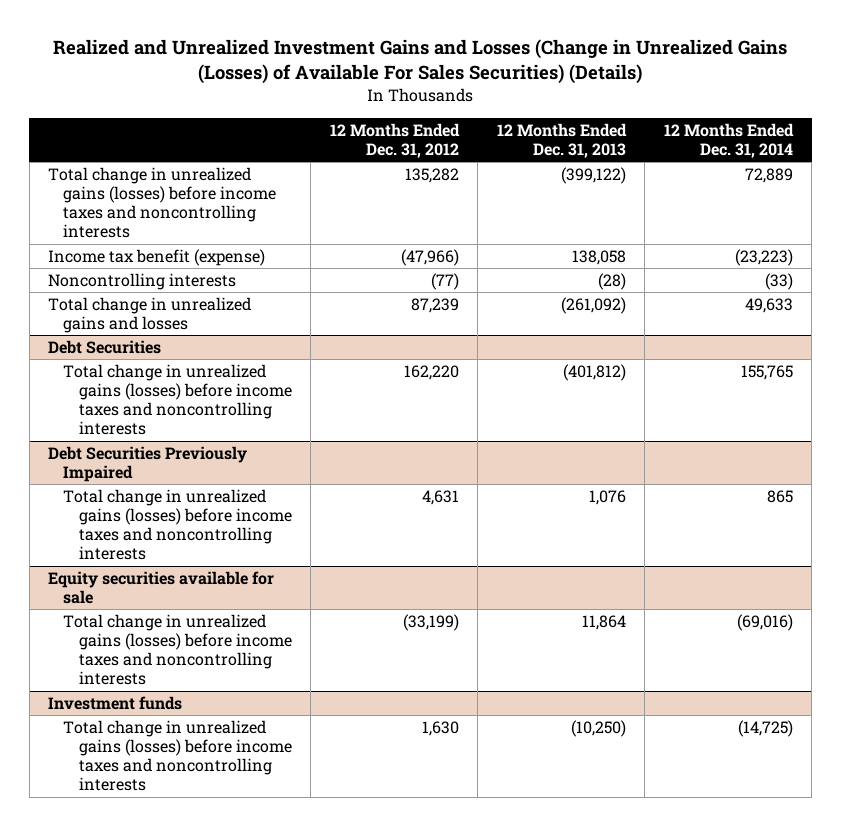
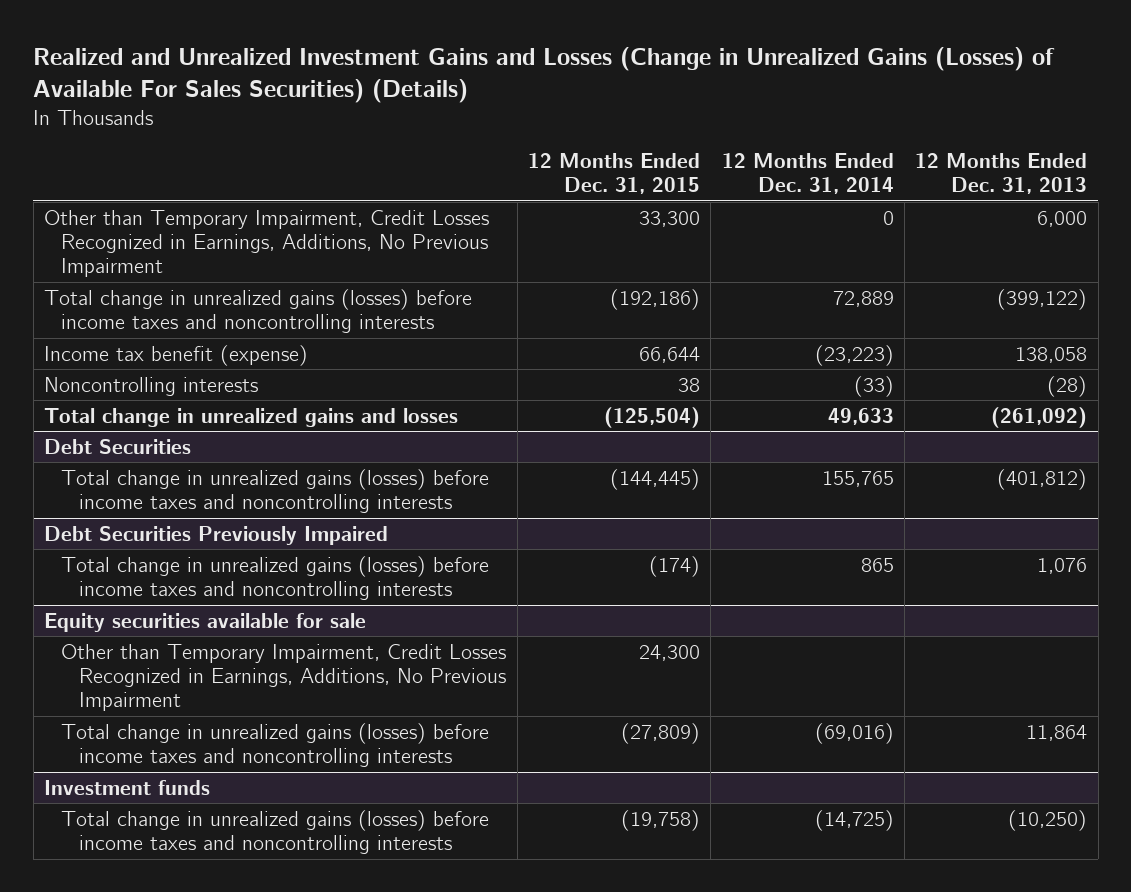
- | 12 Months Ended Dec. 31, 2012 | 12 Months Ended Dec. 31, 2013 | 12 Months Ended Dec. 31, 2014
+ | 12 Months Ended Dec. 31, 2015 | 12 Months Ended Dec. 31, 2014 | 12 Months Ended Dec. 31, 2013
+ Other than Temporary Impairment, Credit Losses Recognized in Earnings, Additions, No Previous Impairment | 33,300 | 0 | 6,000
@ Equity securities available for sale
+ Other than Temporary Impairment, Credit Losses Recognized in Earnings, Additions, No Previous Impairment | 24,300 | |

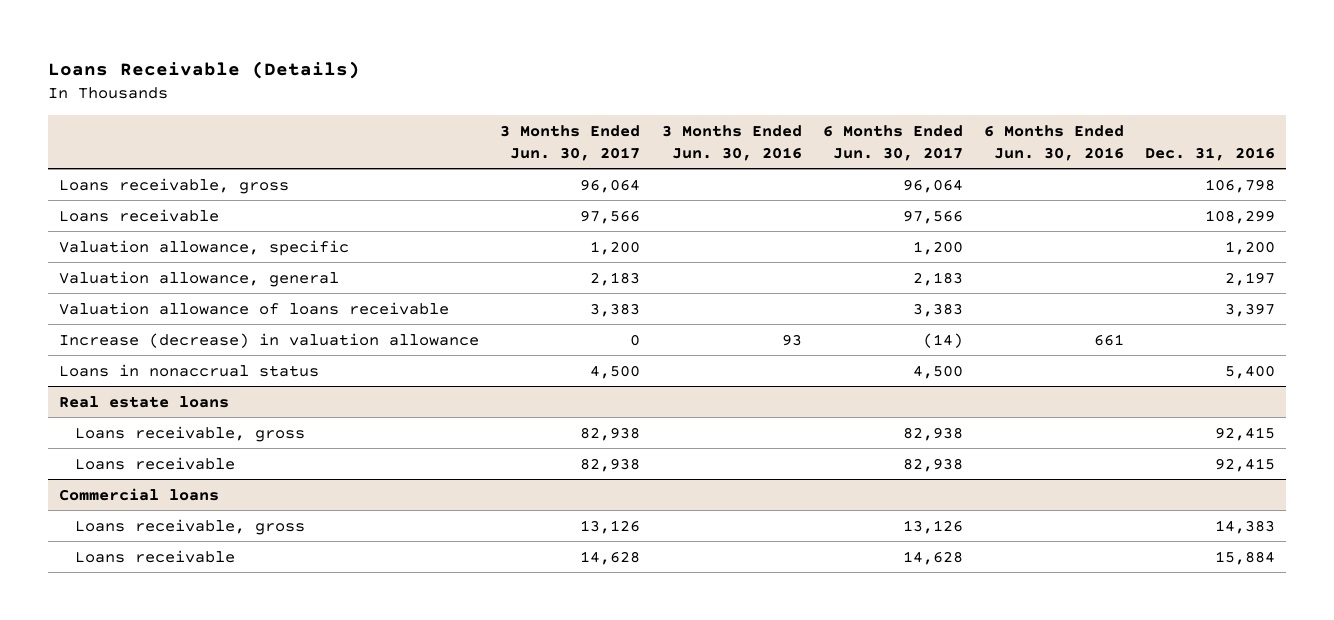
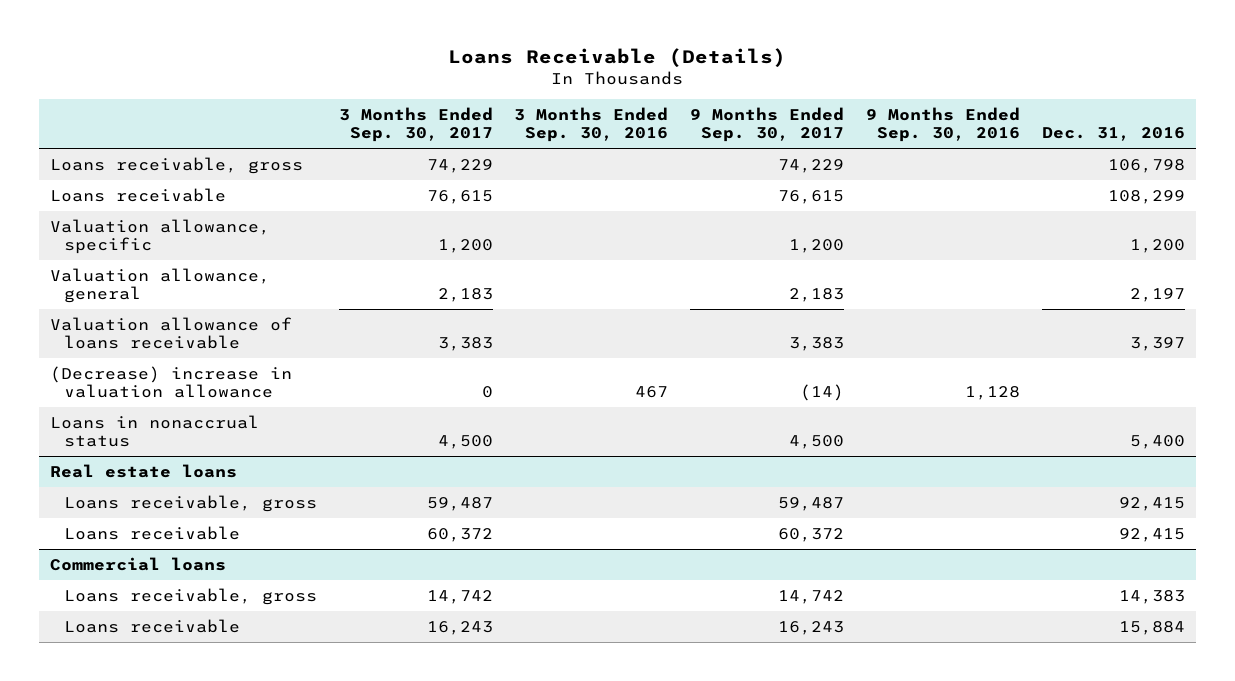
- | 3 Months Ended Jun. 30, 2017 | 3 Months Ended Jun. 30, 2016 | 6 Months Ended Jun. 30, 2017 | 6 Months Ended Jun. 30, 2016 | Dec. 31, 2016
+ | 3 Months Ended Sep. 30, 2017 | 3 Months Ended Sep. 30, 2016 | 9 Months Ended Sep. 30, 2017 | 9 Months Ended Sep. 30, 2016 | Dec. 31, 2016
- Increase (decrease) in valuation allowance | 0 | 93 | (14) | 661 |
+ (Decrease) increase in valuation allowance | 0 | 467 | (14) | 1,128 |

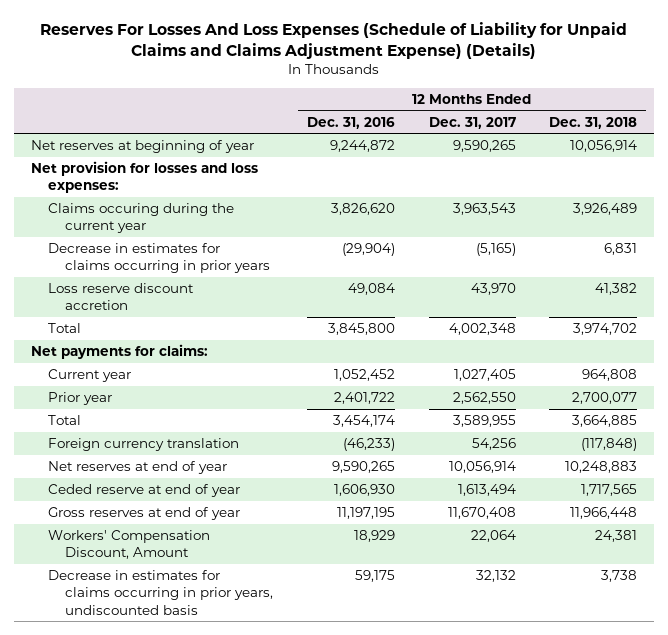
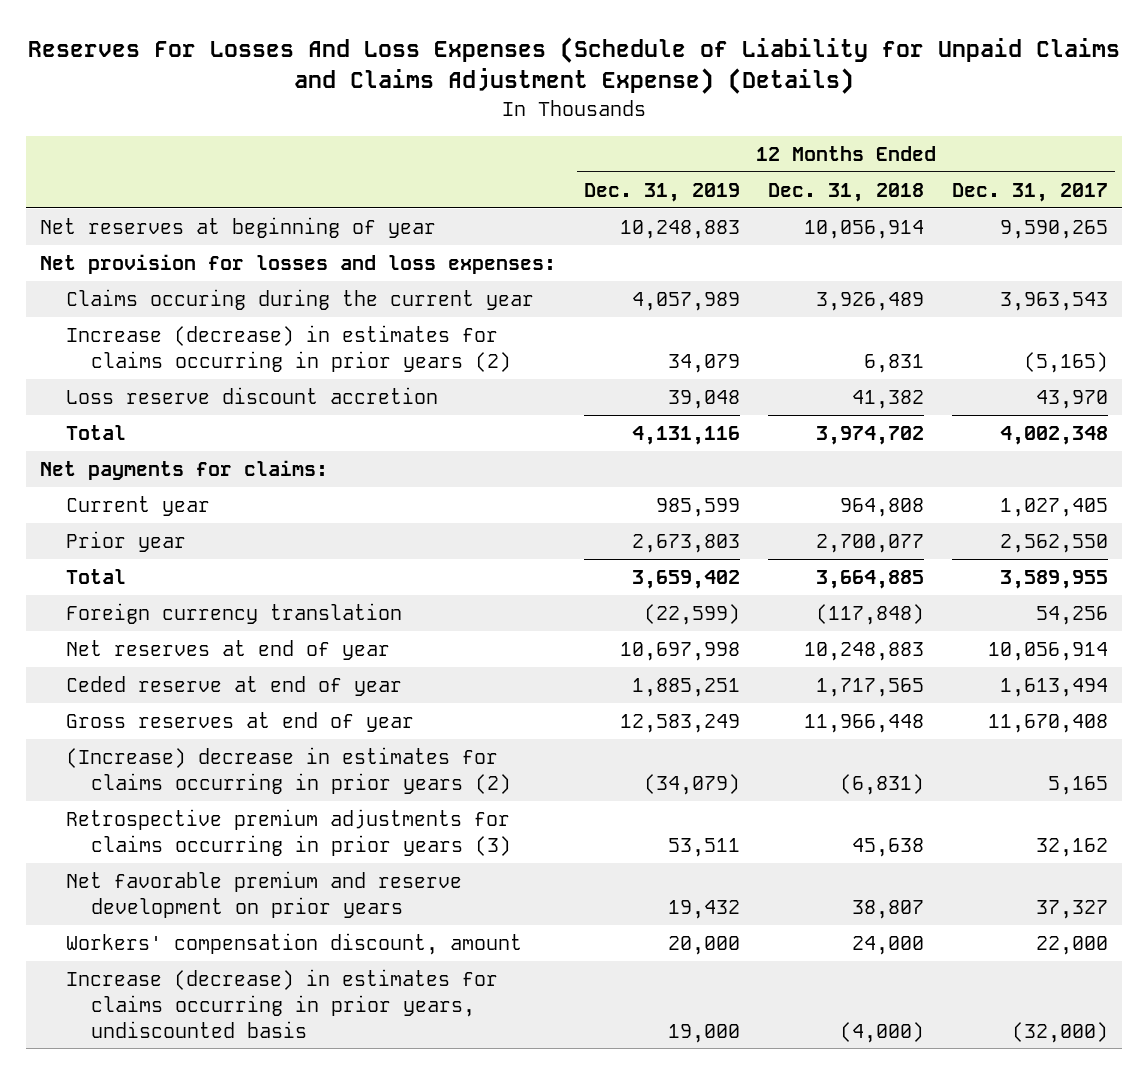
- | 12 Months Ended Dec. 31, 2016 | 12 Months Ended Dec. 31, 2017 | 12 Months Ended Dec. 31, 2018
+ | 12 Months Ended Dec. 31, 2019 | 12 Months Ended Dec. 31, 2018 | 12 Months Ended Dec. 31, 2017
- Decrease in estimates for claims occurring in prior years | (29,904) | (5,165) | 6,831
+ Increase (decrease) in estimates for claims occurring in prior years (2) | 34,079 | 6,831 | (5,165)
- Workers' Compensation Discount, Amount | 18,929 | 22,064 | 24,381
- Decrease in estimates for claims occurring in prior years, undiscounted basis | 59,175 | 32,132 | 3,738
+ (Increase) decrease in estimates for claims occurring in prior years (2) | (34,079) | (6,831) | 5,165
+ Retrospective premium adjustments for claims occurring in prior years (3) | 53,511 | 45,638 | 32,162
+ Net favorable premium and reserve development on prior years | 19,432 | 38,807 | 37,327
+ Workers' compensation discount, amount | 20,000 | 24,000 | 22,000
+ Increase (decrease) in estimates for claims occurring in prior years, undiscounted basis | 19,000 | (4,000) | (32,000)

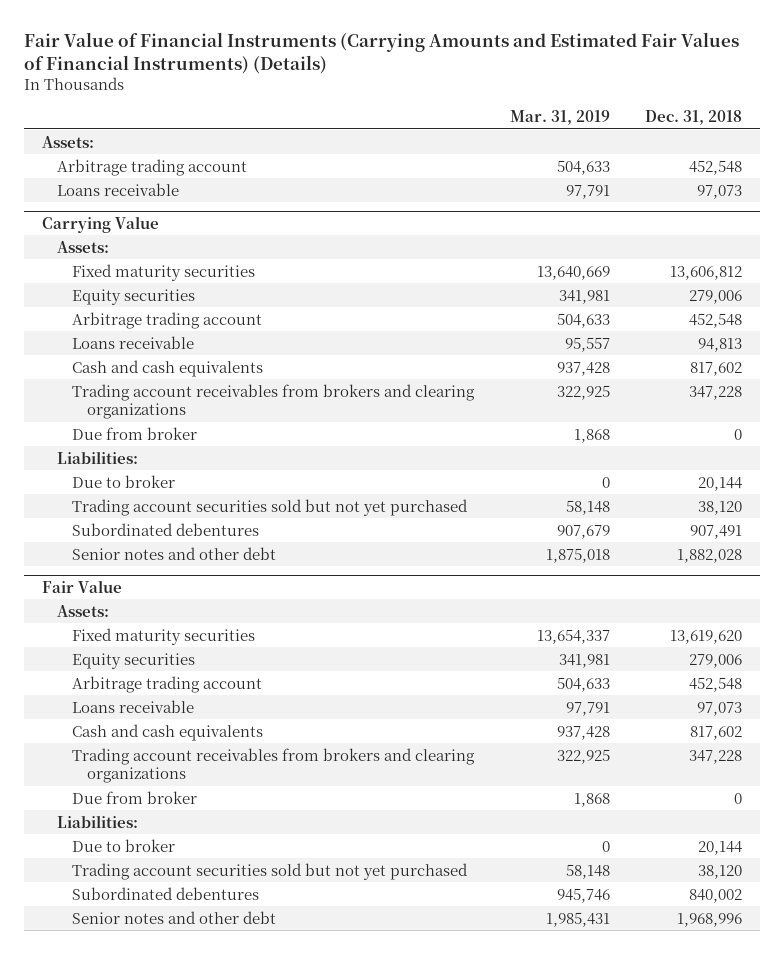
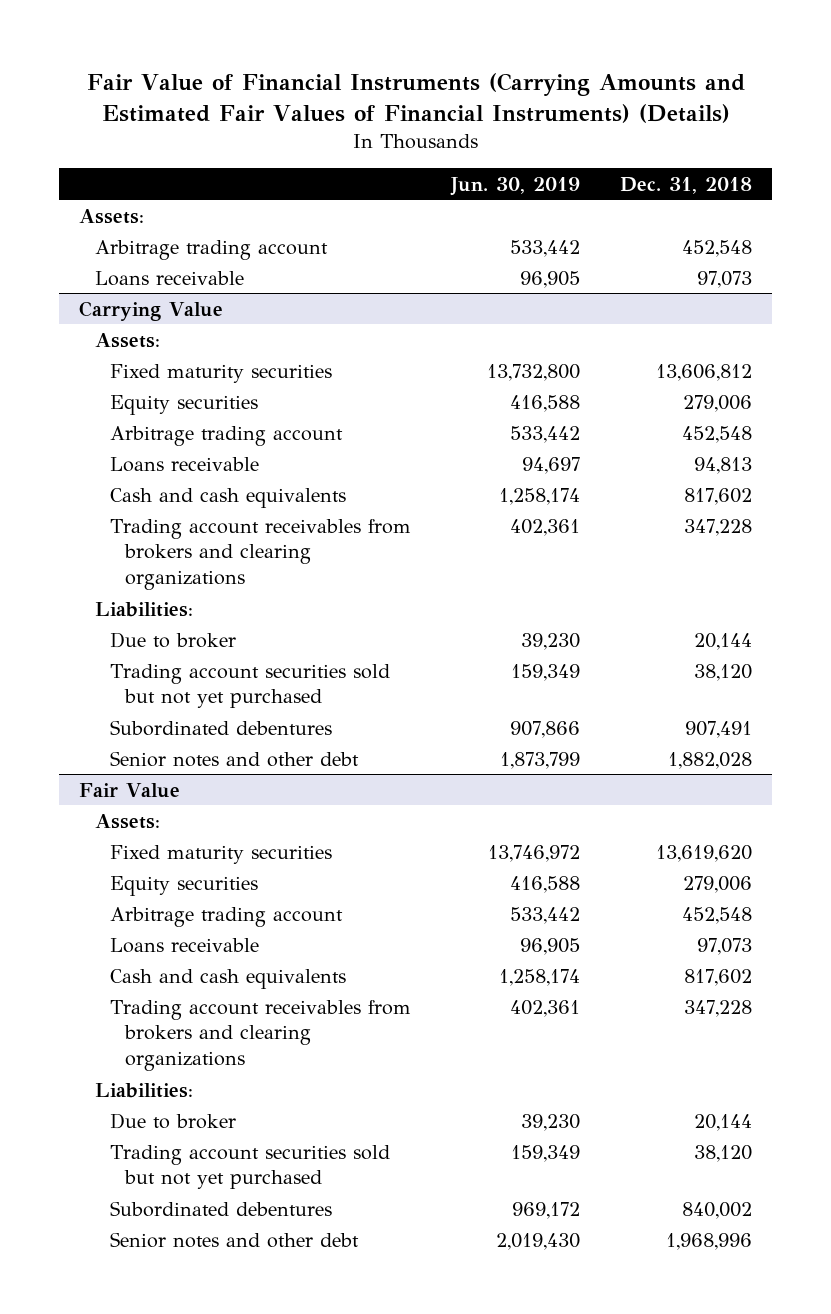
- | Mar. 31, 2019 | Dec. 31, 2018
+ | Jun. 30, 2019 | Dec. 31, 2018
@ Carrying Value
- Due from broker | 1,868 | 0
@ Fair Value
- Due from broker | 1,868 | 0

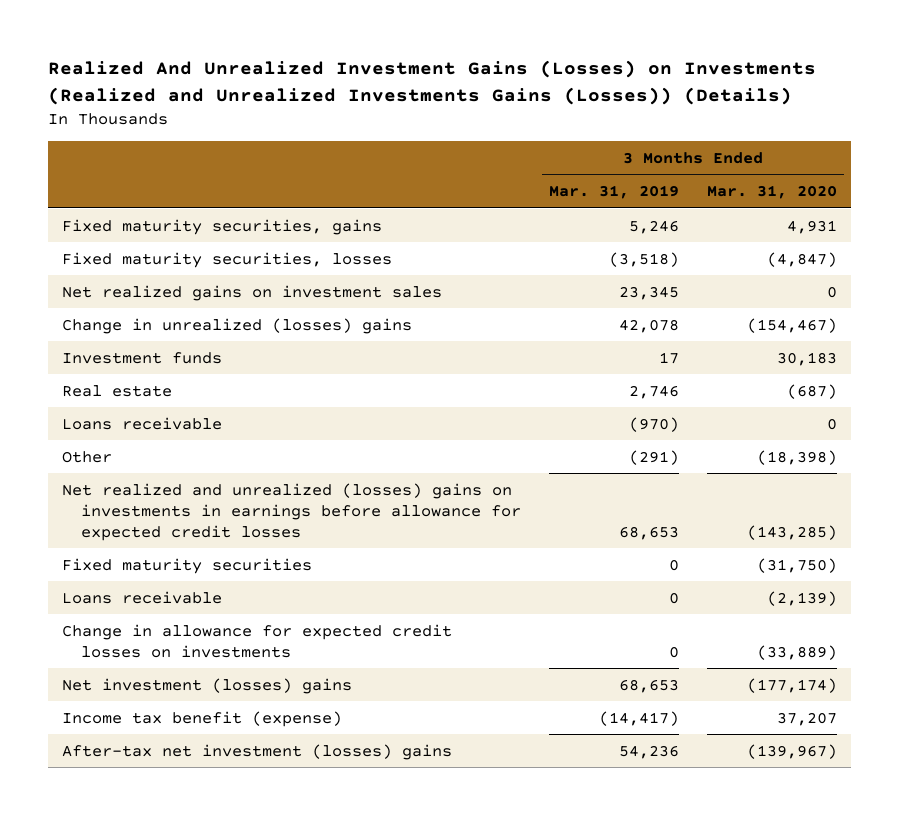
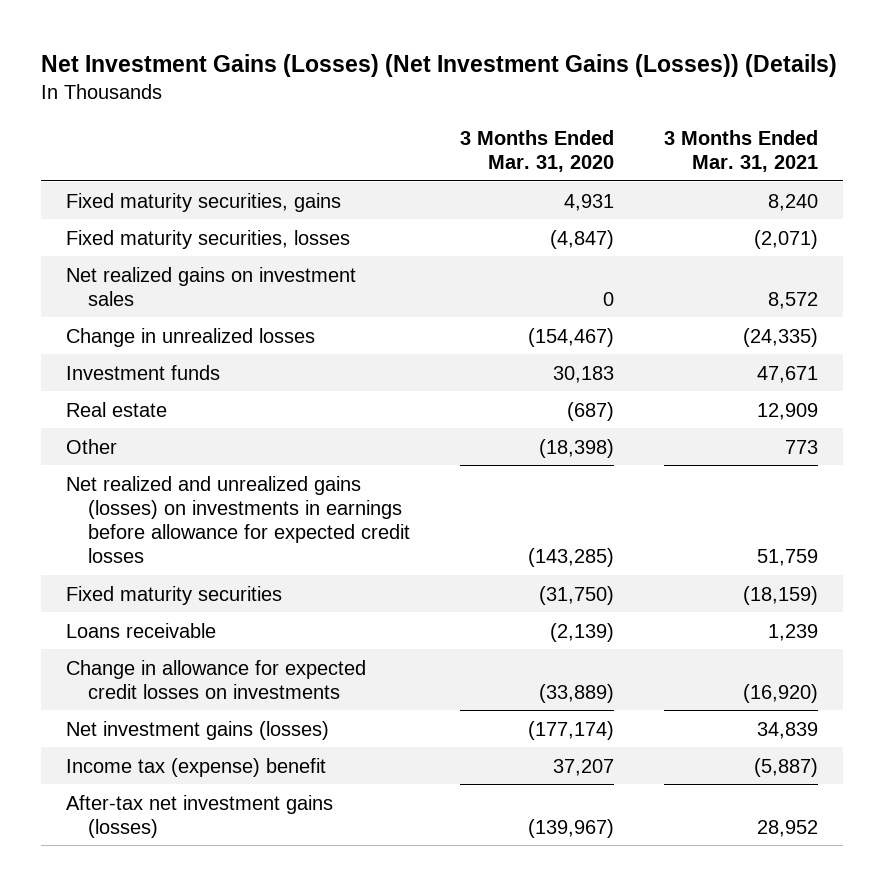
- Realized And Unrealized Investment Gains (Losses) on Investments (Realized and Unrealized Investments Gains (Losses)) (Details)
+ Net Investment Gains (Losses) (Net Investment Gains (Losses)) (Details)
- | 3 Months Ended Mar. 31, 2019 | 3 Months Ended Mar. 31, 2020
+ | 3 Months Ended Mar. 31, 2020 | 3 Months Ended Mar. 31, 2021
- Change in unrealized (losses) gains | 42,078 | (154,467)
+ Change in unrealized losses | (154,467) | (24,335)
- Loans receivable | (970) | 0
- Net realized and unrealized (losses) gains on investments in earnings before allowance for expected credit losses | 68,653 | (143,285)
+ Net realized and unrealized gains (losses) on investments in earnings before allowance for expected credit losses | (143,285) | 51,759
- Net investment (losses) gains | 68,653 | (177,174)
- Income tax benefit (expense) | (14,417) | 37,207
- After-tax net investment (losses) gains | 54,236 | (139,967)
+ Net investment gains (losses) | (177,174) | 34,839
+ Income tax (expense) benefit | 37,207 | (5,887)
+ After-tax net investment gains (losses) | (139,967) | 28,952

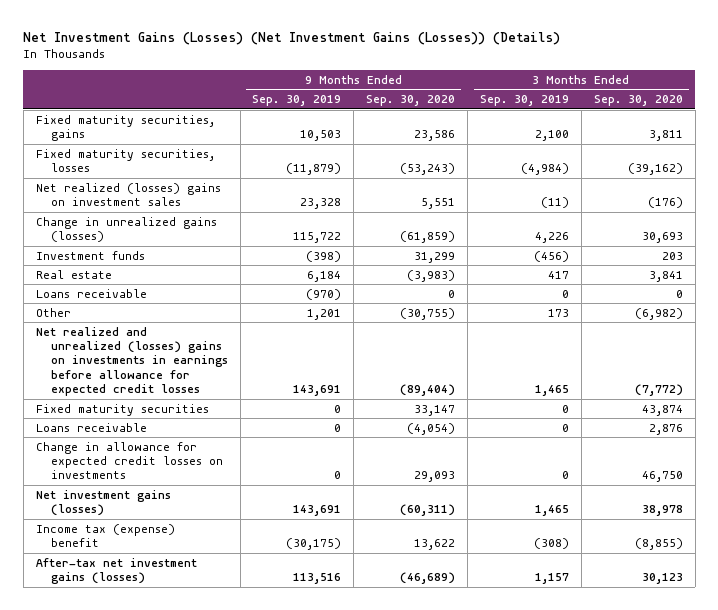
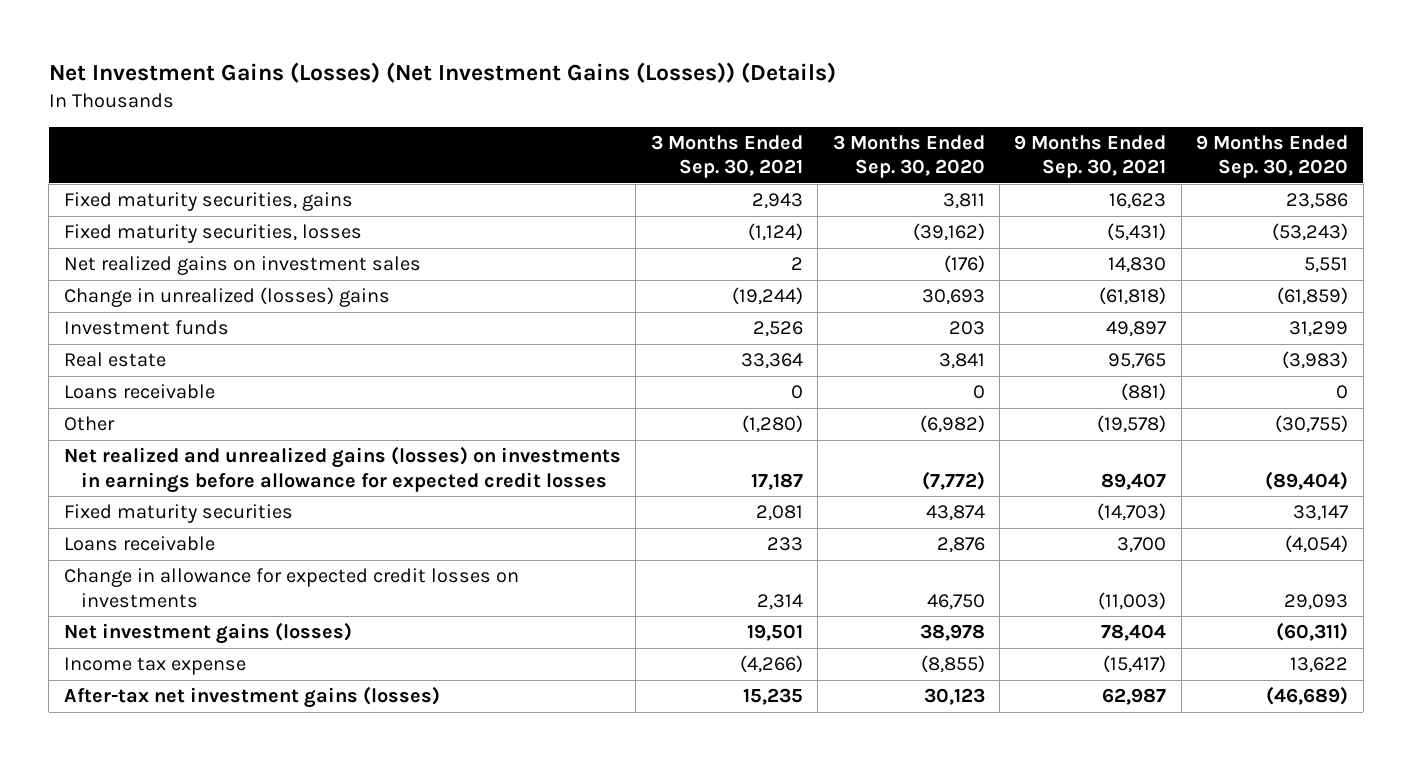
- | 9 Months Ended Sep. 30, 2019 | 9 Months Ended Sep. 30, 2020 | 3 Months Ended Sep. 30, 2019 | 3 Months Ended Sep. 30, 2020
+ | 3 Months Ended Sep. 30, 2021 | 3 Months Ended Sep. 30, 2020 | 9 Months Ended Sep. 30, 2021 | 9 Months Ended Sep. 30, 2020
- Net realized (losses) gains on investment sales | 23,328 | 5,551 | (11) | (176)
- Change in unrealized gains (losses) | 115,722 | (61,859) | 4,226 | 30,693
+ Net realized gains on investment sales | 2 | (176) | 14,830 | 5,551
+ Change in unrealized (losses) gains | (19,244) | 30,693 | (61,818) | (61,859)
- Net realized and unrealized (losses) gains on investments in earnings before allowance for expected credit losses | 143,691 | (89,404) | 1,465 | (7,772)
+ Net realized and unrealized gains (losses) on investments in earnings before allowance for expected credit losses | 17,187 | (7,772) | 89,407 | (89,404)
- Income tax (expense) benefit | (30,175) | 13,622 | (308) | (8,855)
+ Income tax expense | (4,266) | (8,855) | (15,417) | 13,622

